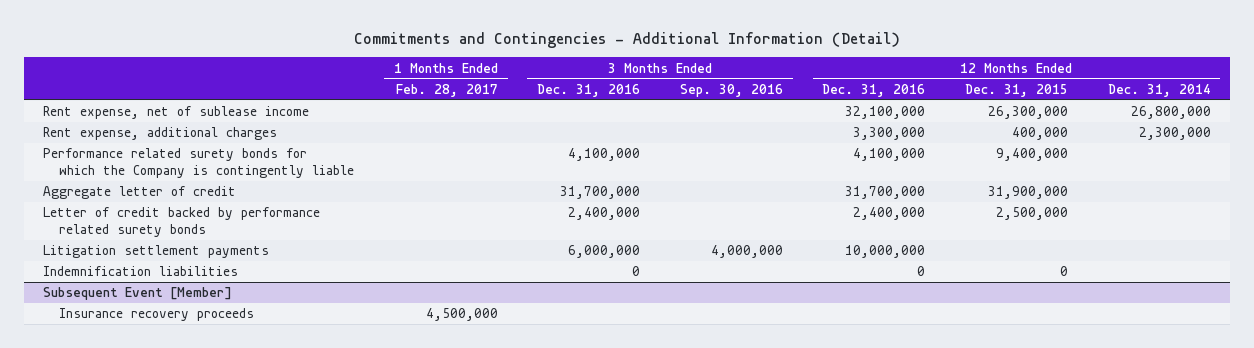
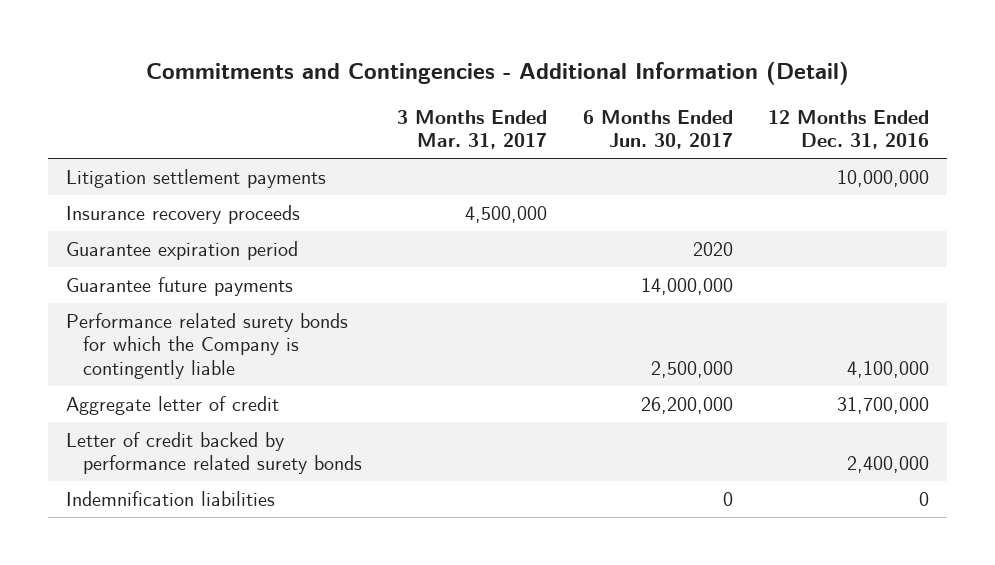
- | 1 Months Ended Feb. 28, 2017 | 3 Months Ended Dec. 31, 2016 | 3 Months Ended Sep. 30, 2016 | 12 Months Ended Dec. 31, 2016 | 12 Months Ended Dec. 31, 2015 | 12 Months Ended Dec. 31, 2014
+ | 3 Months Ended Mar. 31, 2017 | 6 Months Ended Jun. 30, 2017 | 12 Months Ended Dec. 31, 2016
- Rent expense, net of sublease income | | | | 32,100,000 | 26,300,000 | 26,800,000
- Rent expense, additional charges | | | | 3,300,000 | 400,000 | 2,300,000
moved up: Litigation settlement payments | | | 10,000,000
+ Insurance recovery proceeds | 4,500,000 | |
+ Guarantee expiration period | | 2020 |
+ Guarantee future payments | | 14,000,000 |
- Subsequent Event [Member]
- Insurance recovery proceeds | 4,500,000 | | | | |

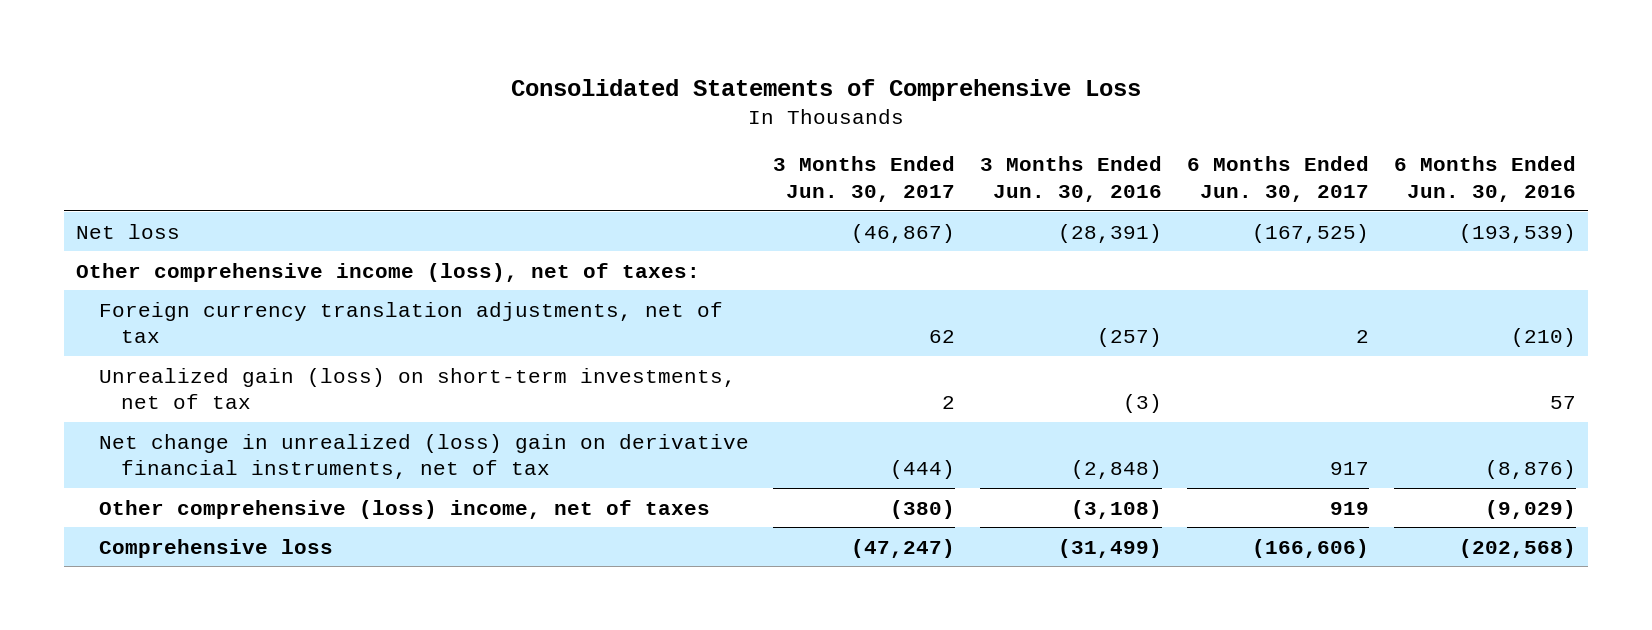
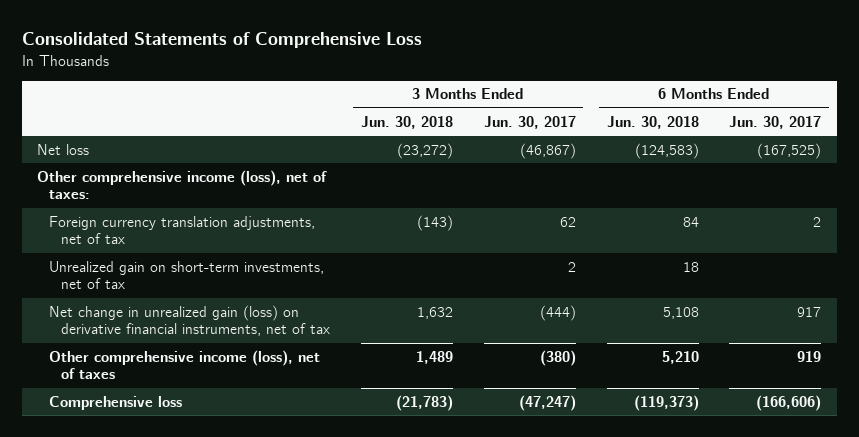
- | 3 Months Ended Jun. 30, 2017 | 3 Months Ended Jun. 30, 2016 | 6 Months Ended Jun. 30, 2017 | 6 Months Ended Jun. 30, 2016
+ | 3 Months Ended Jun. 30, 2018 | 3 Months Ended Jun. 30, 2017 | 6 Months Ended Jun. 30, 2018 | 6 Months Ended Jun. 30, 2017
- Unrealized gain (loss) on short-term investments, net of tax | 2 | (3) | | 57
- Net change in unrealized (loss) gain on derivative financial instruments, net of tax | (444) | (2,848) | 917 | (8,876)
- Other comprehensive (loss) income, net of taxes | (380) | (3,108) | 919 | (9,029)
+ Unrealized gain on short-term investments, net of tax | | 2 | 18 |
+ Net change in unrealized gain (loss) on derivative financial instruments, net of tax | 1,632 | (444) | 5,108 | 917
+ Other comprehensive income (loss), net of taxes | 1,489 | (380) | 5,210 | 919

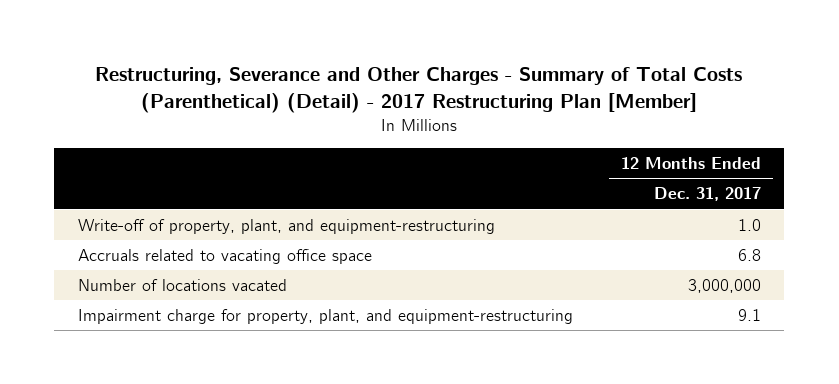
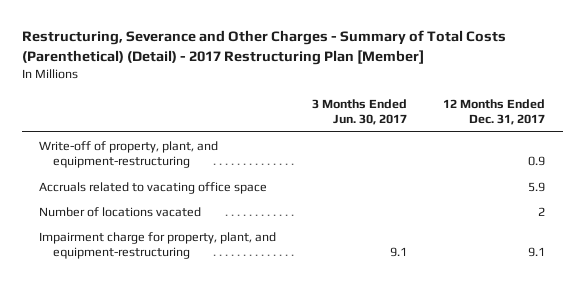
- | 12 Months Ended Dec. 31, 2017
+ | 3 Months Ended Jun. 30, 2017 | 12 Months Ended Dec. 31, 2017
- Write-off of property, plant, and equipment-restructuring | 1.0
- Accruals related to vacating office space | 6.8
- Number of locations vacated | 3,000,000
+ Write-off of property, plant, and equipment-restructuring | | 0.9
+ Accruals related to vacating office space | | 5.9
+ Number of locations vacated | | 2

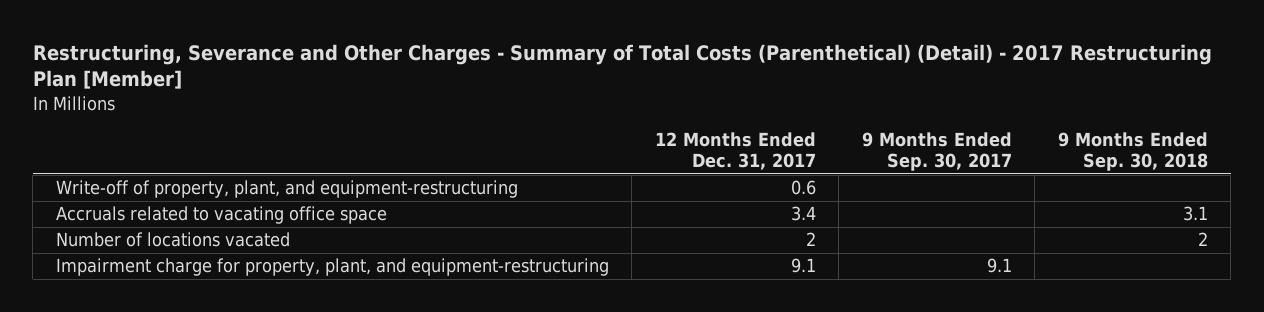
- | 3 Months Ended Jun. 30, 2017 | 12 Months Ended Dec. 31, 2017
+ | 12 Months Ended Dec. 31, 2017 | 9 Months Ended Sep. 30, 2017 | 9 Months Ended Sep. 30, 2018
- Write-off of property, plant, and equipment-restructuring | | 0.9
- Accruals related to vacating office space | | 5.9
+ Write-off of property, plant, and equipment-restructuring | 0.6 | |
+ Accruals related to vacating office space | 3.4 | | 3.1

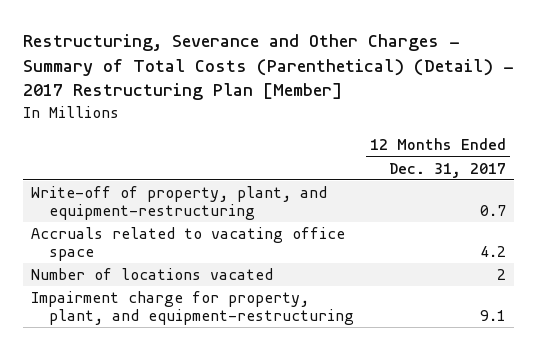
- | 12 Months Ended Dec. 31, 2017 | 9 Months Ended Sep. 30, 2017 | 9 Months Ended Sep. 30, 2018
+ | 12 Months Ended Dec. 31, 2017
- Write-off of property, plant, and equipment-restructuring | 0.6 | |
- Accruals related to vacating office space | 3.4 | | 3.1
+ Write-off of property, plant, and equipment-restructuring | 0.7
+ Accruals related to vacating office space | 4.2

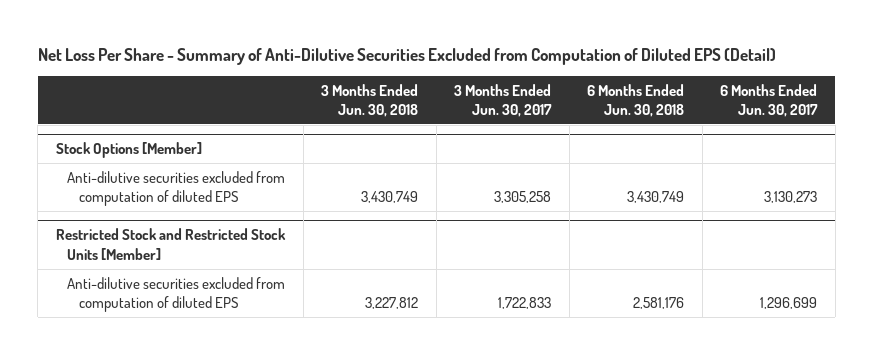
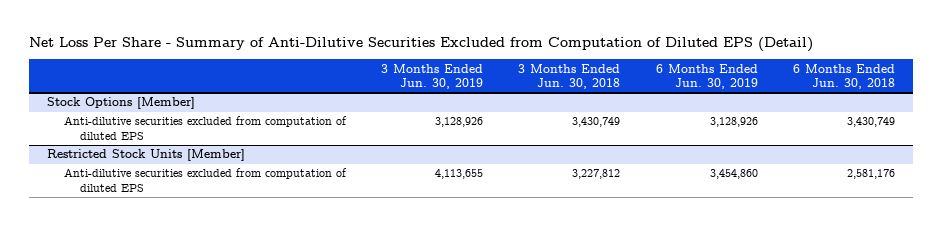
- | 3 Months Ended Jun. 30, 2018 | 3 Months Ended Jun. 30, 2017 | 6 Months Ended Jun. 30, 2018 | 6 Months Ended Jun. 30, 2017
+ | 3 Months Ended Jun. 30, 2019 | 3 Months Ended Jun. 30, 2018 | 6 Months Ended Jun. 30, 2019 | 6 Months Ended Jun. 30, 2018
- Restricted Stock and Restricted Stock Units [Member]
+ Restricted Stock Units [Member]

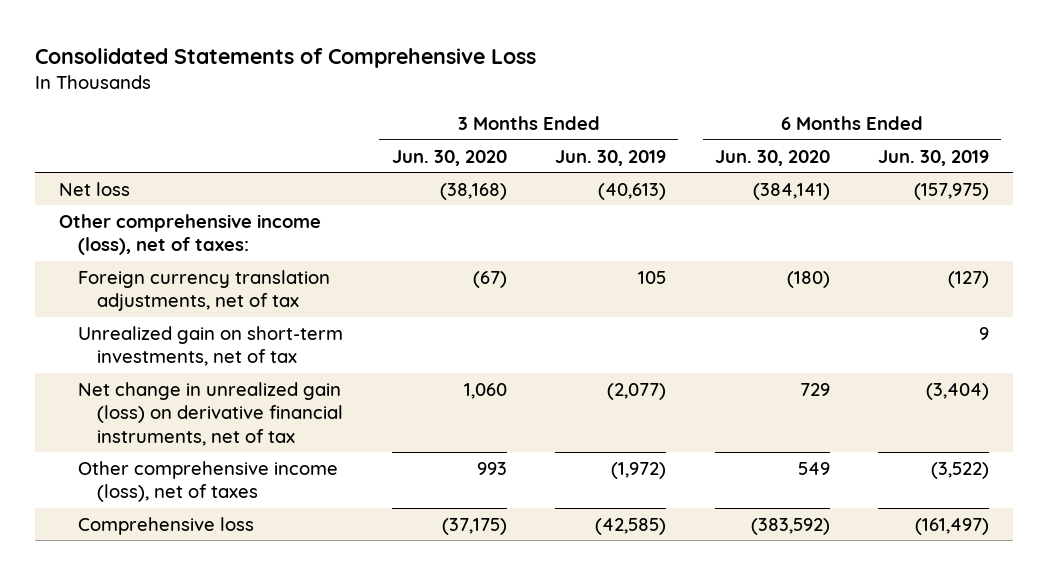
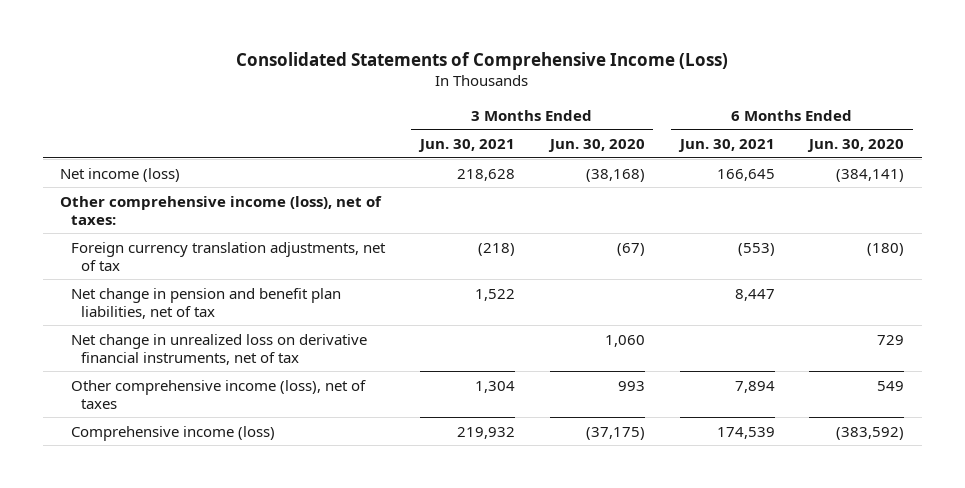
- Consolidated Statements of Comprehensive Loss
+ Consolidated Statements of Comprehensive Income (Loss)
- | 3 Months Ended Jun. 30, 2020 | 3 Months Ended Jun. 30, 2019 | 6 Months Ended Jun. 30, 2020 | 6 Months Ended Jun. 30, 2019
+ | 3 Months Ended Jun. 30, 2021 | 3 Months Ended Jun. 30, 2020 | 6 Months Ended Jun. 30, 2021 | 6 Months Ended Jun. 30, 2020
- Net loss | (38,168) | (40,613) | (384,141) | (157,975)
+ Net income (loss) | 218,628 | (38,168) | 166,645 | (384,141)
- Unrealized gain on short-term investments, net of tax | | | | 9
- Net change in unrealized gain (loss) on derivative financial instruments, net of tax | 1,060 | (2,077) | 729 | (3,404)
+ Net change in pension and benefit plan liabilities, net of tax | 1,522 | | 8,447 |
+ Net change in unrealized loss on derivative financial instruments, net of tax | | 1,060 | | 729
- Comprehensive loss | (37,175) | (42,585) | (383,592) | (161,497)
+ Comprehensive income (loss) | 219,932 | (37,175) | 174,539 | (383,592)

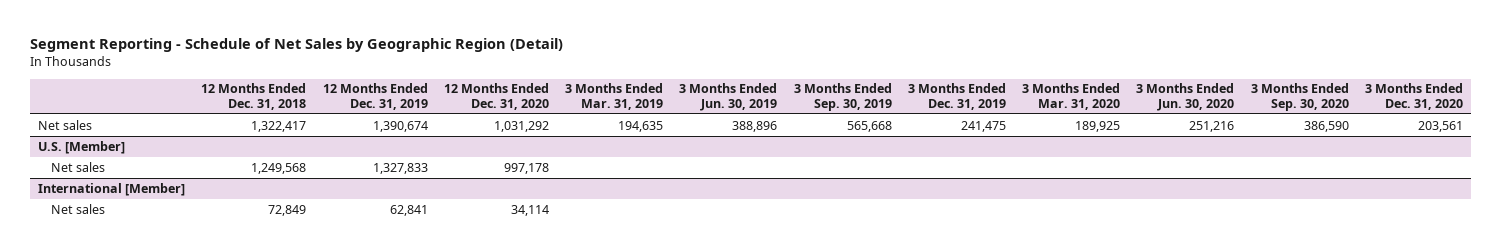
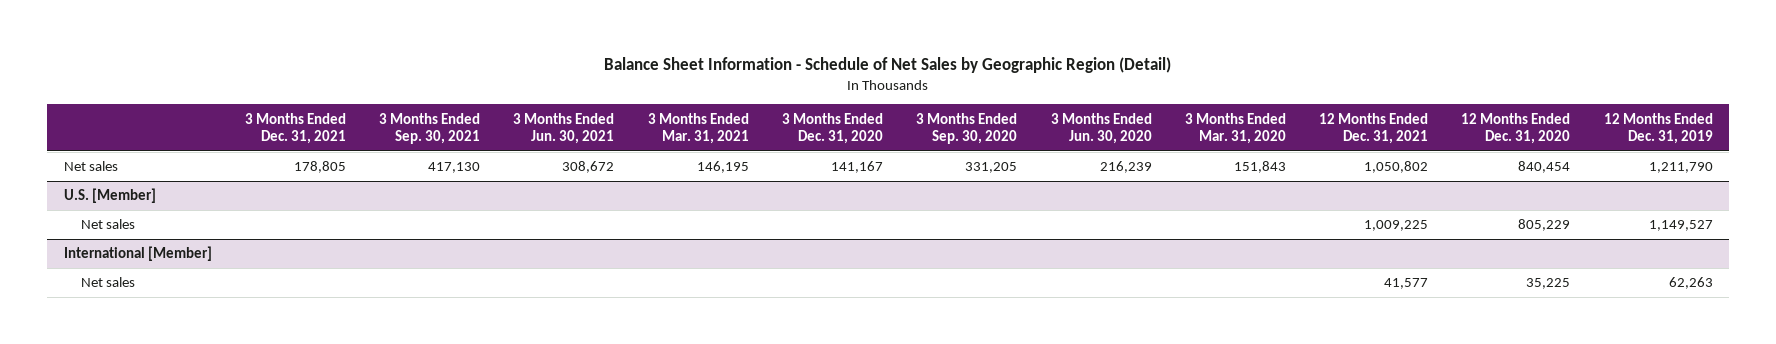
- Segment Reporting - Schedule of Net Sales by Geographic Region (Detail)
+ Balance Sheet Information - Schedule of Net Sales by Geographic Region (Detail)
- | 12 Months Ended Dec. 31, 2018 | 12 Months Ended Dec. 31, 2019 | 12 Months Ended Dec. 31, 2020 | 3 Months Ended Mar. 31, 2019 | 3 Months Ended Jun. 30, 2019 | 3 Months Ended Sep. 30, 2019 | 3 Months Ended Dec. 31, 2019 | 3 Months Ended Mar. 31, 2020 | 3 Months Ended Jun. 30, 2020 | 3 Months Ended Sep. 30, 2020 | 3 Months Ended Dec. 31, 2020
+ | 3 Months Ended Dec. 31, 2021 | 3 Months Ended Sep. 30, 2021 | 3 Months Ended Jun. 30, 2021 | 3 Months Ended Mar. 31, 2021 | 3 Months Ended Dec. 31, 2020 | 3 Months Ended Sep. 30, 2020 | 3 Months Ended Jun. 30, 2020 | 3 Months Ended Mar. 31, 2020 | 12 Months Ended Dec. 31, 2021 | 12 Months Ended Dec. 31, 2020 | 12 Months Ended Dec. 31, 2019
- Net sales | 1,322,417 | 1,390,674 | 1,031,292 | 194,635 | 388,896 | 565,668 | 241,475 | 189,925 | 251,216 | 386,590 | 203,561
+ Net sales | 178,805 | 417,130 | 308,672 | 146,195 | 141,167 | 331,205 | 216,239 | 151,843 | 1,050,802 | 840,454 | 1,211,790
@ U.S. [Member]
- Net sales | 1,249,568 | 1,327,833 | 997,178 | | | | | | | |
+ Net sales | | | | | | | | | 1,009,225 | 805,229 | 1,149,527
@ International [Member]
- Net sales | 72,849 | 62,841 | 34,114 | | | | | | | |
+ Net sales | | | | | | | | | 41,577 | 35,225 | 62,263

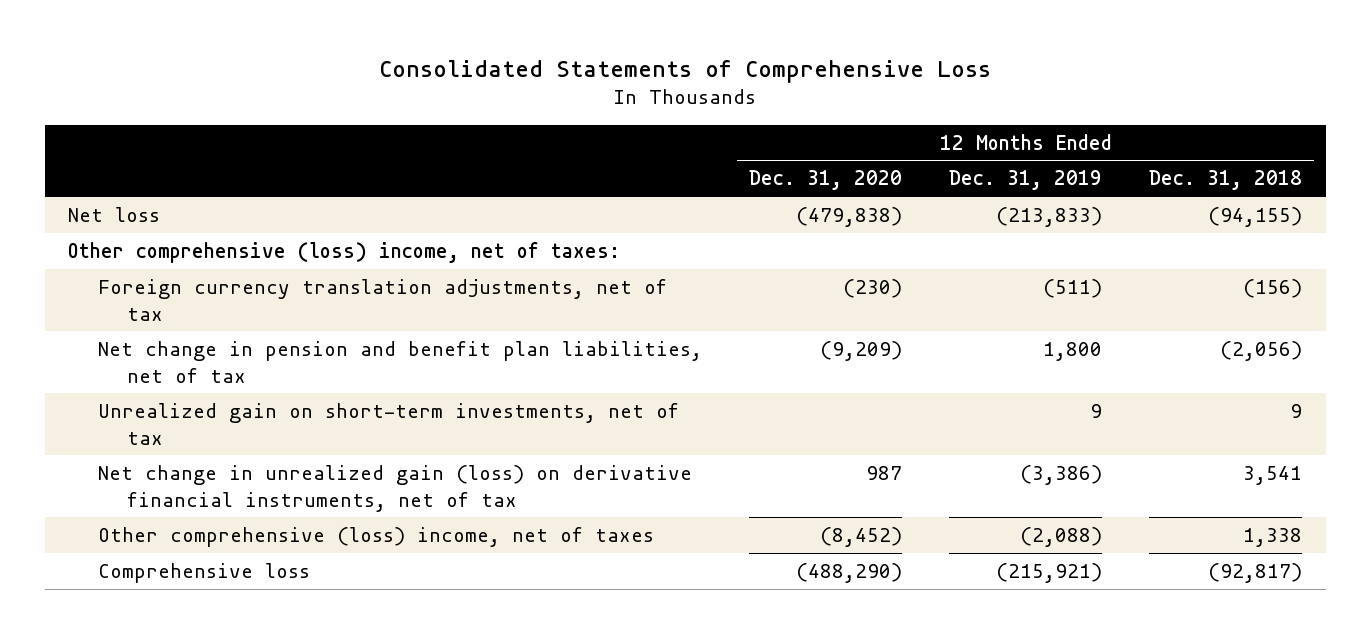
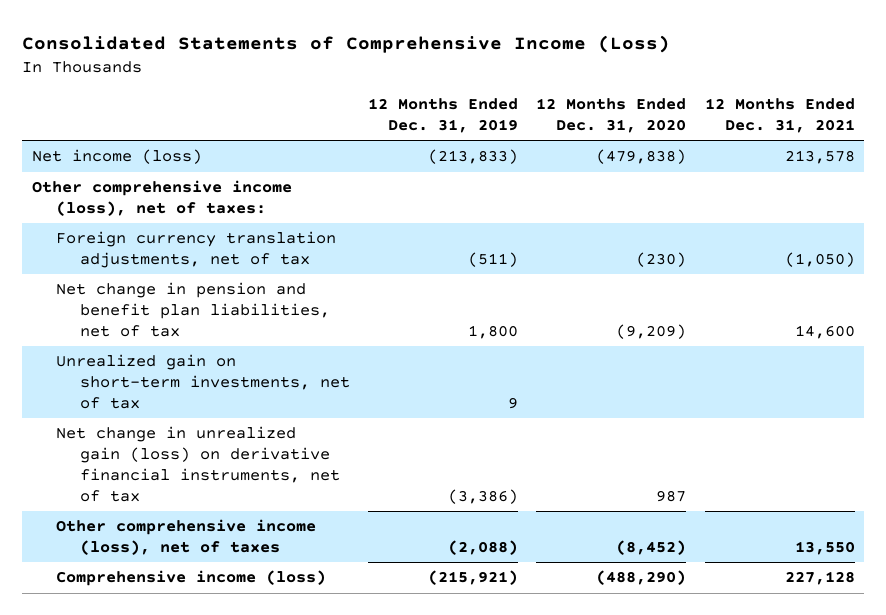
- Consolidated Statements of Comprehensive Loss
+ Consolidated Statements of Comprehensive Income (Loss)
- | 12 Months Ended Dec. 31, 2020 | 12 Months Ended Dec. 31, 2019 | 12 Months Ended Dec. 31, 2018
+ | 12 Months Ended Dec. 31, 2019 | 12 Months Ended Dec. 31, 2020 | 12 Months Ended Dec. 31, 2021
- Net loss | (479,838) | (213,833) | (94,155)
- Other comprehensive (loss) income, net of taxes:
+ Net income (loss) | (213,833) | (479,838) | 213,578
+ Other comprehensive income (loss), net of taxes:
- Other comprehensive (loss) income, net of taxes | (8,452) | (2,088) | 1,338
- Comprehensive loss | (488,290) | (215,921) | (92,817)
+ Other comprehensive income (loss), net of taxes | (2,088) | (8,452) | 13,550
+ Comprehensive income (loss) | (215,921) | (488,290) | 227,128

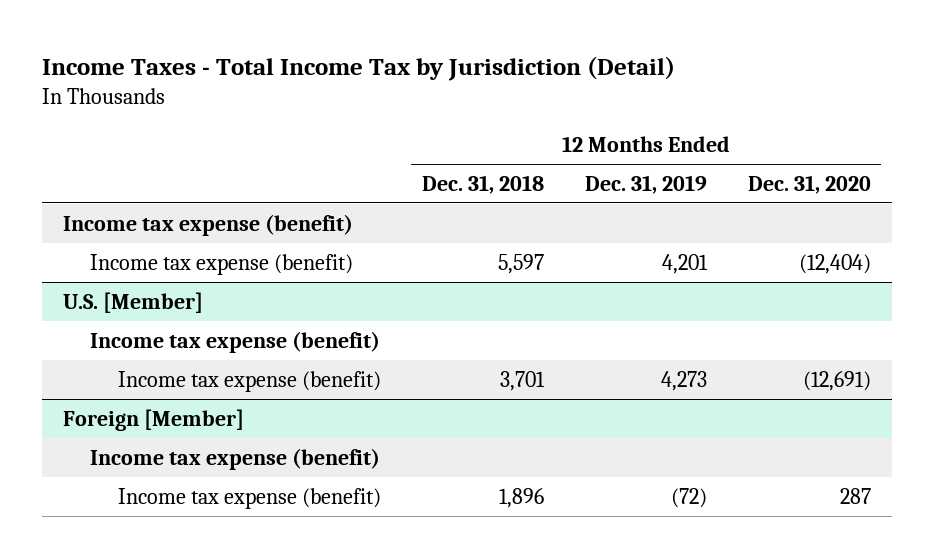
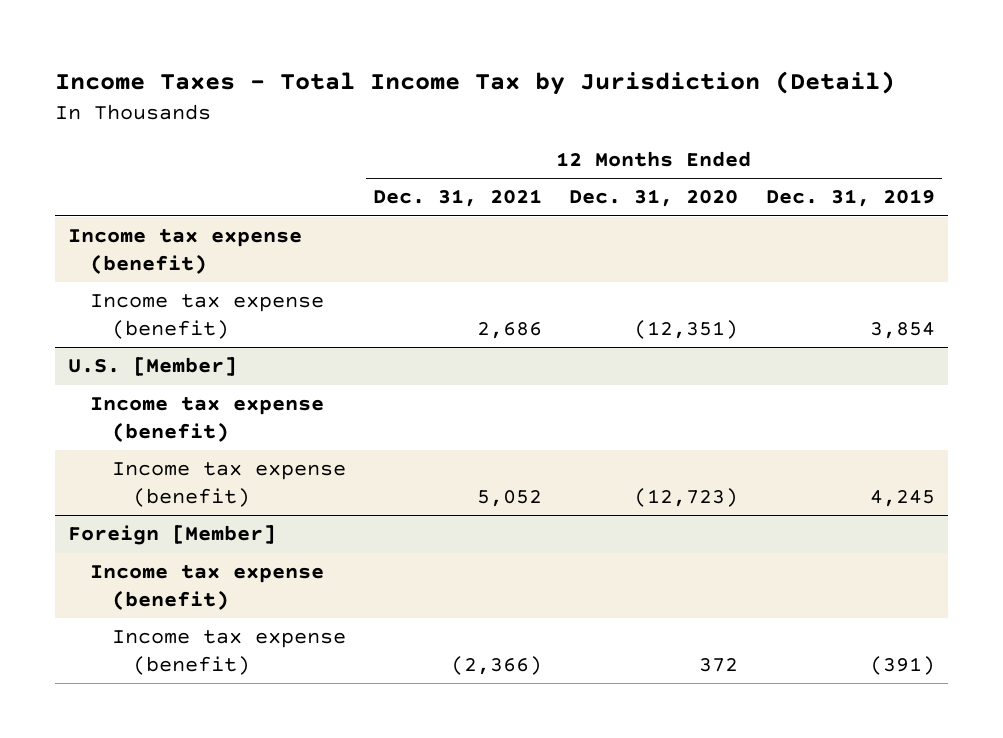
- | 12 Months Ended Dec. 31, 2018 | 12 Months Ended Dec. 31, 2019 | 12 Months Ended Dec. 31, 2020
+ | 12 Months Ended Dec. 31, 2021 | 12 Months Ended Dec. 31, 2020 | 12 Months Ended Dec. 31, 2019
- Income tax expense (benefit) | 5,597 | 4,201 | (12,404)
+ Income tax expense (benefit) | 2,686 | (12,351) | 3,854
@ U.S. [Member]
- Income tax expense (benefit) | 3,701 | 4,273 | (12,691)
+ Income tax expense (benefit) | 5,052 | (12,723) | 4,245
@ Foreign [Member]
- Income tax expense (benefit) | 1,896 | (72) | 287
+ Income tax expense (benefit) | (2,366) | 372 | (391)

